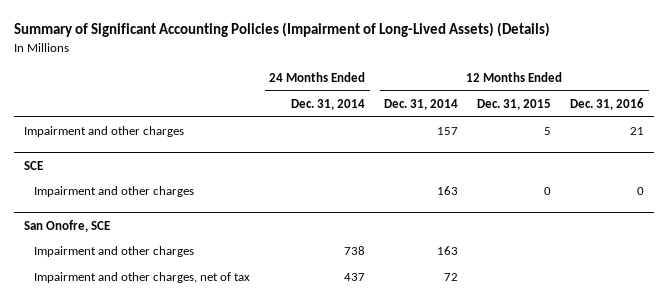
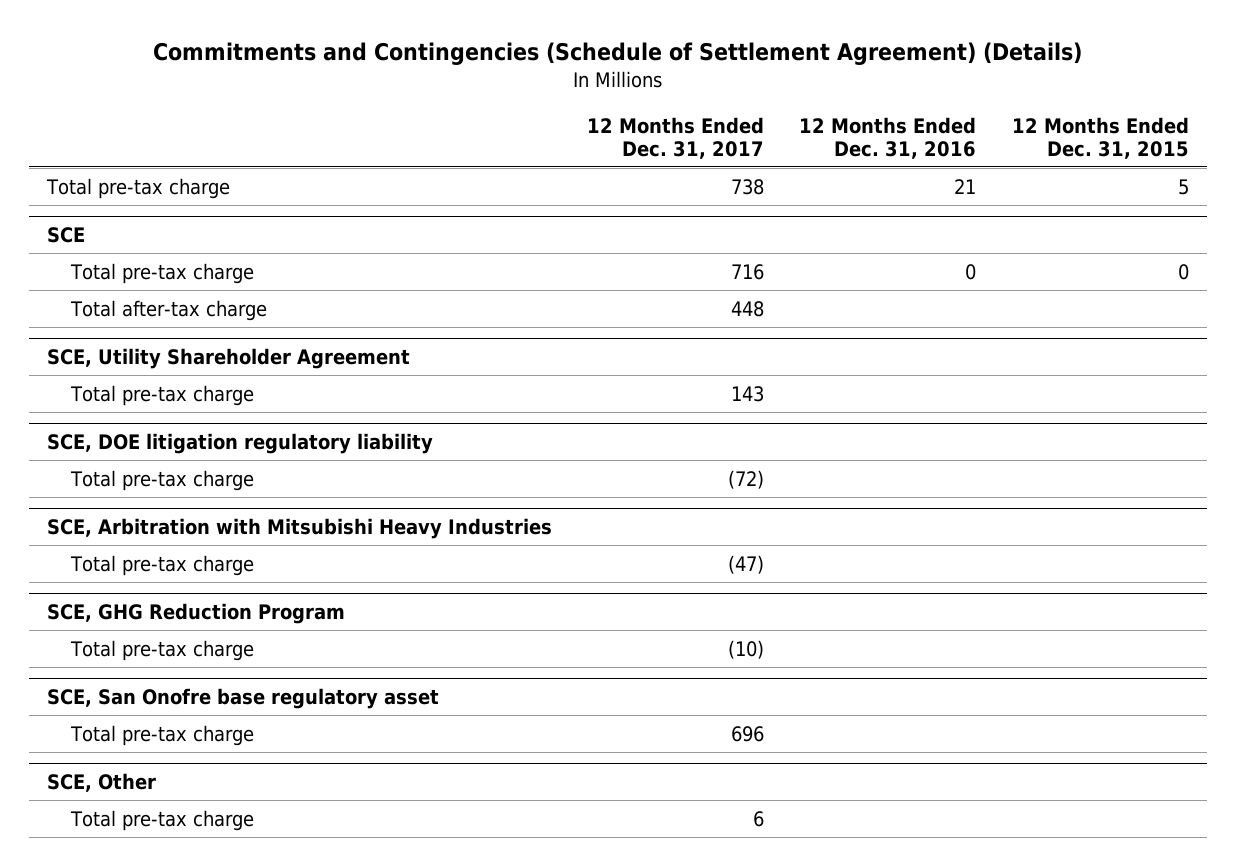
- Summary of Significant Accounting Policies (Impairment of Long-Lived Assets) (Details)
+ Commitments and Contingencies (Schedule of Settlement Agreement) (Details)
- | 24 Months Ended Dec. 31, 2014 | 12 Months Ended Dec. 31, 2014 | 12 Months Ended Dec. 31, 2015 | 12 Months Ended Dec. 31, 2016
+ | 12 Months Ended Dec. 31, 2017 | 12 Months Ended Dec. 31, 2016 | 12 Months Ended Dec. 31, 2015
- Impairment and other charges | | 157 | 5 | 21
+ Total pre-tax charge | 738 | 21 | 5
@ SCE
- Impairment and other charges | | 163 | 0 | 0
- San Onofre, SCE
- Impairment and other charges | 738 | 163 | |
- Impairment and other charges, net of tax | 437 | 72 | |
@ SCE
+ Total pre-tax charge | 716 | 0 | 0
+ Total after-tax charge | 448 | |
+ SCE, Utility Shareholder Agreement
+ Total pre-tax charge | 143 | |
+ SCE, DOE litigation regulatory liability
+ Total pre-tax charge | (72) | |
+ SCE, Arbitration with Mitsubishi Heavy Industries
+ Total pre-tax charge | (47) | |
+ SCE, GHG Reduction Program
+ Total pre-tax charge | (10) | |
+ SCE, San Onofre base regulatory asset
+ Total pre-tax charge | 696 | |
+ SCE, Other
+ Total pre-tax charge | 6 | |

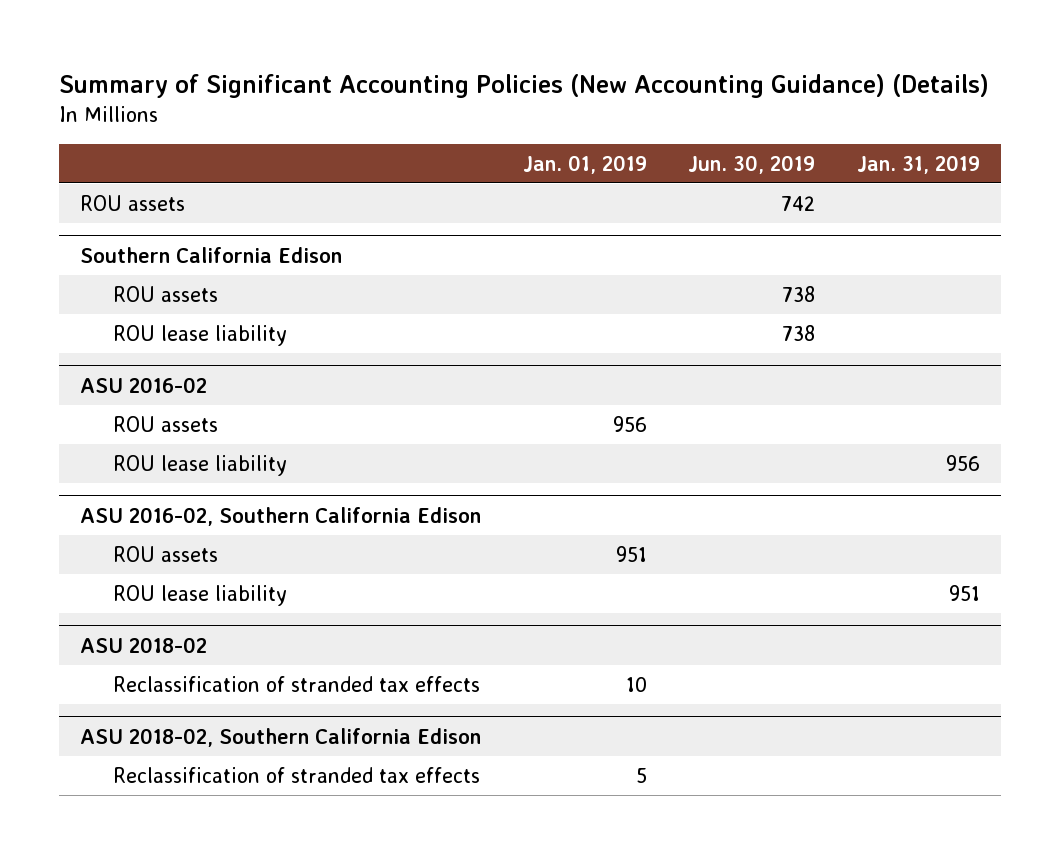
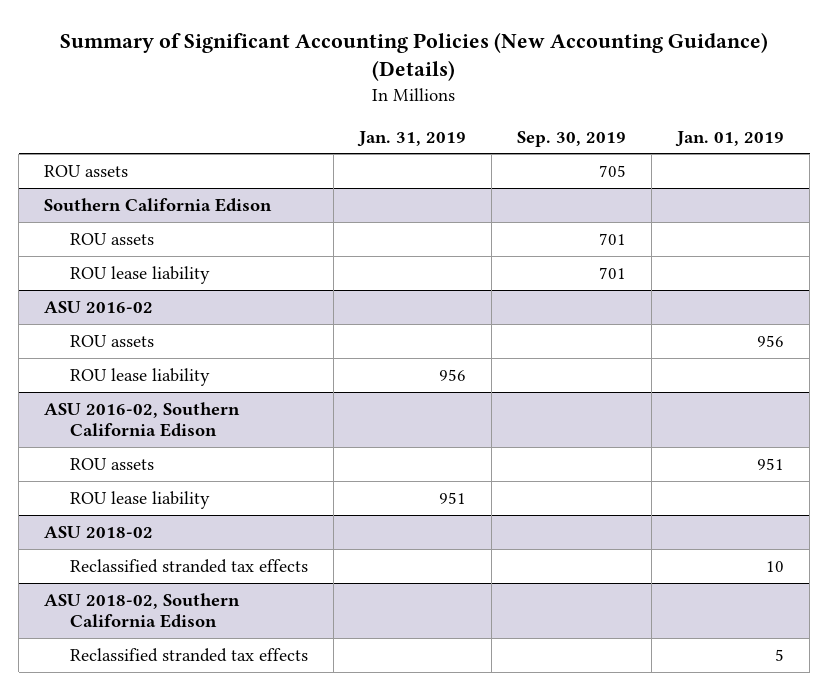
- | Jan. 01, 2019 | Jun. 30, 2019 | Jan. 31, 2019
+ | Jan. 31, 2019 | Sep. 30, 2019 | Jan. 01, 2019
@ ASU 2018-02
- Reclassification of stranded tax effects | 10 | |
+ Reclassified stranded tax effects | | | 10
@ ASU 2018-02, Southern California Edison
- Reclassification of stranded tax effects | 5 | |
+ Reclassified stranded tax effects | | | 5

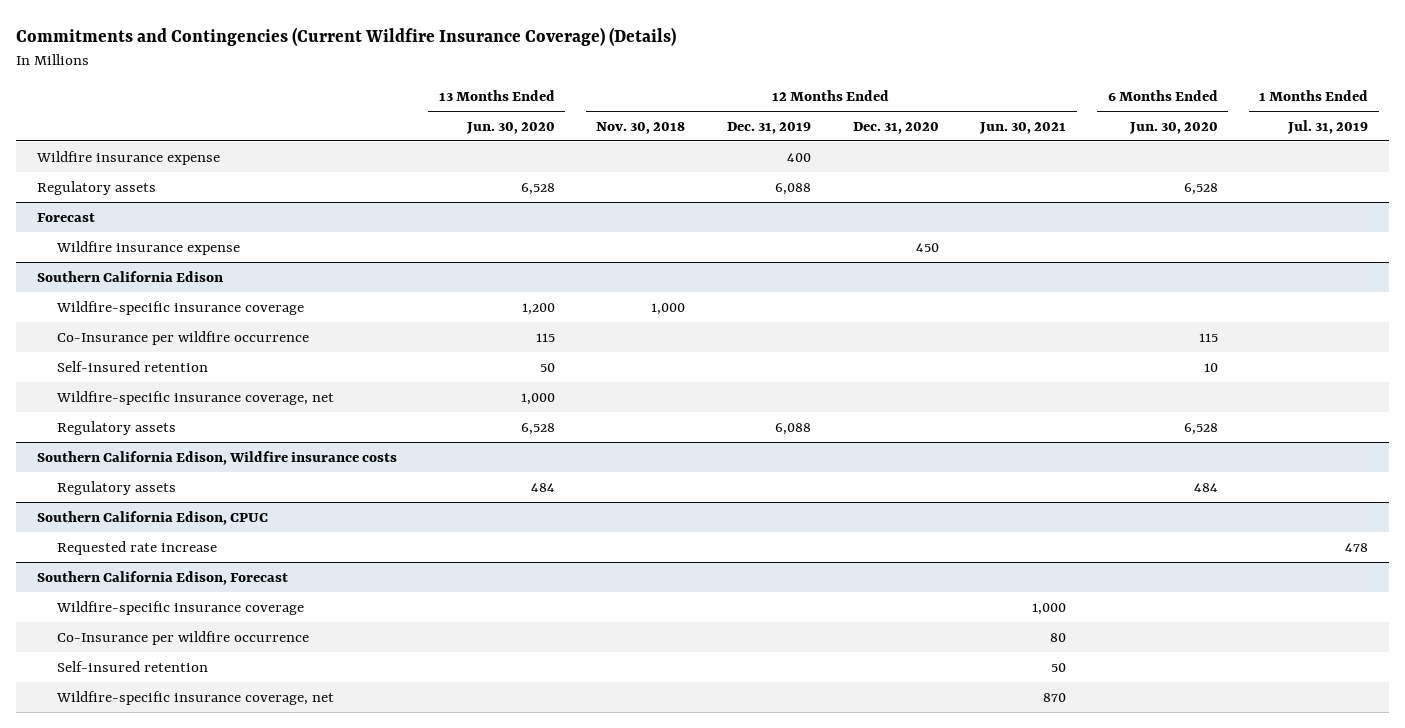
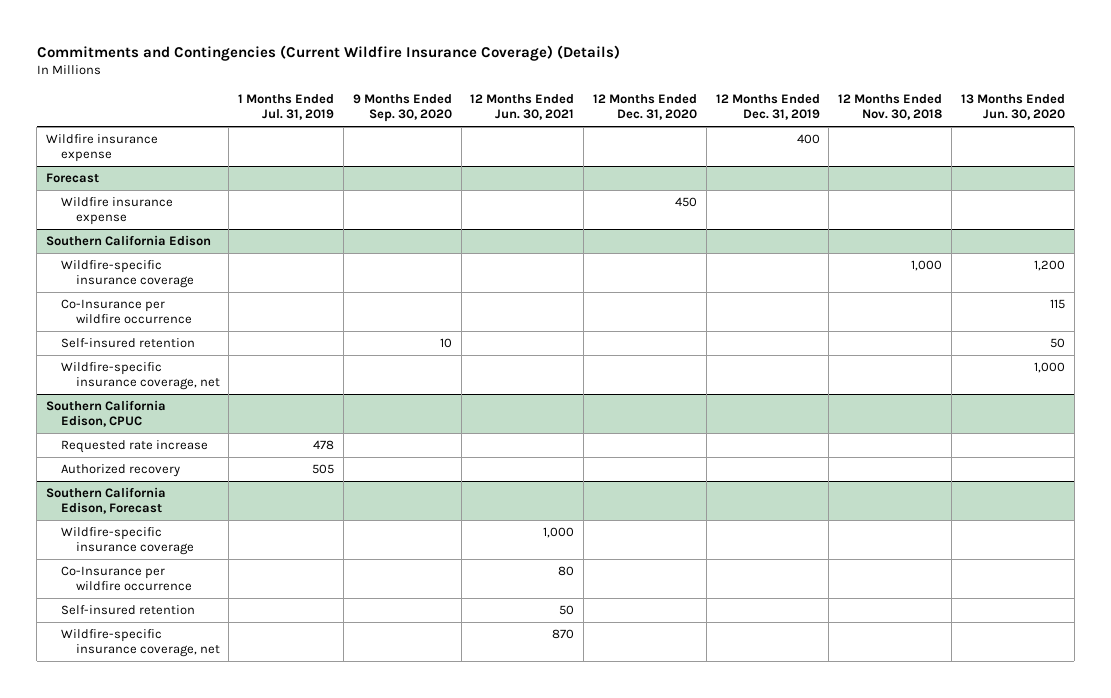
- | 13 Months Ended Jun. 30, 2020 | 12 Months Ended Nov. 30, 2018 | 12 Months Ended Dec. 31, 2019 | 12 Months Ended Dec. 31, 2020 | 12 Months Ended Jun. 30, 2021 | 6 Months Ended Jun. 30, 2020 | 1 Months Ended Jul. 31, 2019
+ | 1 Months Ended Jul. 31, 2019 | 9 Months Ended Sep. 30, 2020 | 12 Months Ended Jun. 30, 2021 | 12 Months Ended Dec. 31, 2020 | 12 Months Ended Dec. 31, 2019 | 12 Months Ended Nov. 30, 2018 | 13 Months Ended Jun. 30, 2020
- Regulatory assets | 6,528 | | 6,088 | | | 6,528 |
@ Southern California Edison
- Regulatory assets | 6,528 | | 6,088 | | | 6,528 |
- Southern California Edison, Wildfire insurance costs
- Regulatory assets | 484 | | | | | 484 |
@ Southern California Edison, CPUC
+ Authorized recovery | 505 | | | | | |

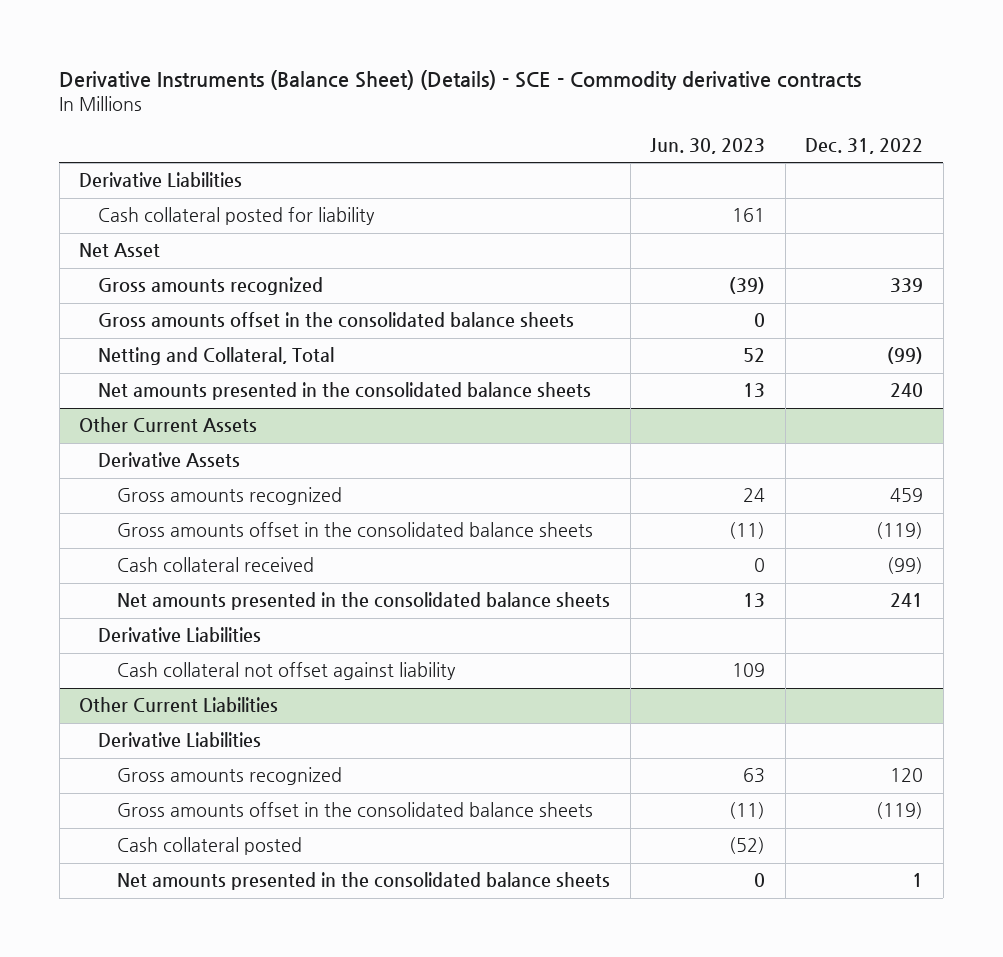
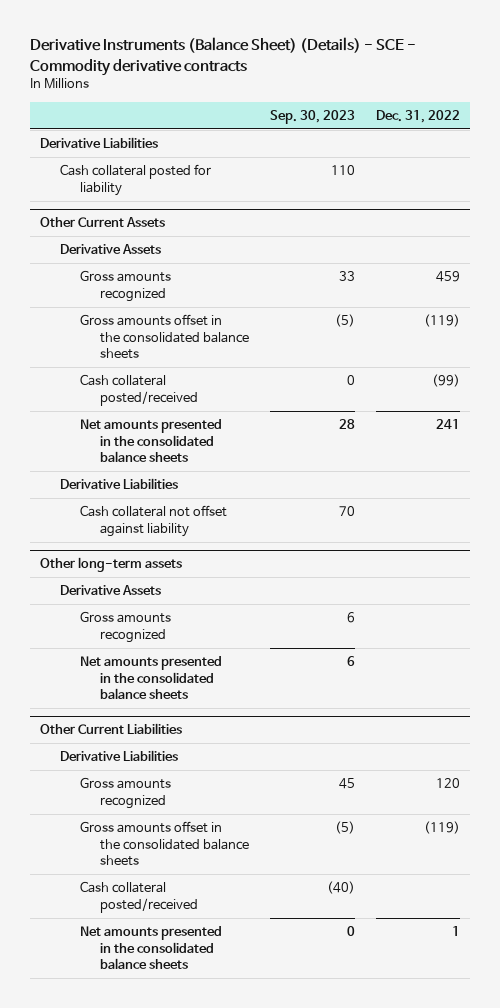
- | Jun. 30, 2023 | Dec. 31, 2022
+ | Sep. 30, 2023 | Dec. 31, 2022
- Net Asset
- Gross amounts recognized | (39) | 339
- Gross amounts offset in the consolidated balance sheets | 0 |
- Netting and Collateral, Total | 52 | (99)
- Net amounts presented in the consolidated balance sheets | 13 | 240
@ Other Current Assets
- Cash collateral received | 0 | (99)
+ Cash collateral posted/received | 0 | (99)
+ Other long-term assets
+ Derivative Assets
+ Gross amounts recognized | 6 |
+ Net amounts presented in the consolidated balance sheets | 6 |
@ Other Current Liabilities
- Cash collateral posted | (52) |
+ Cash collateral posted/received | (40) |

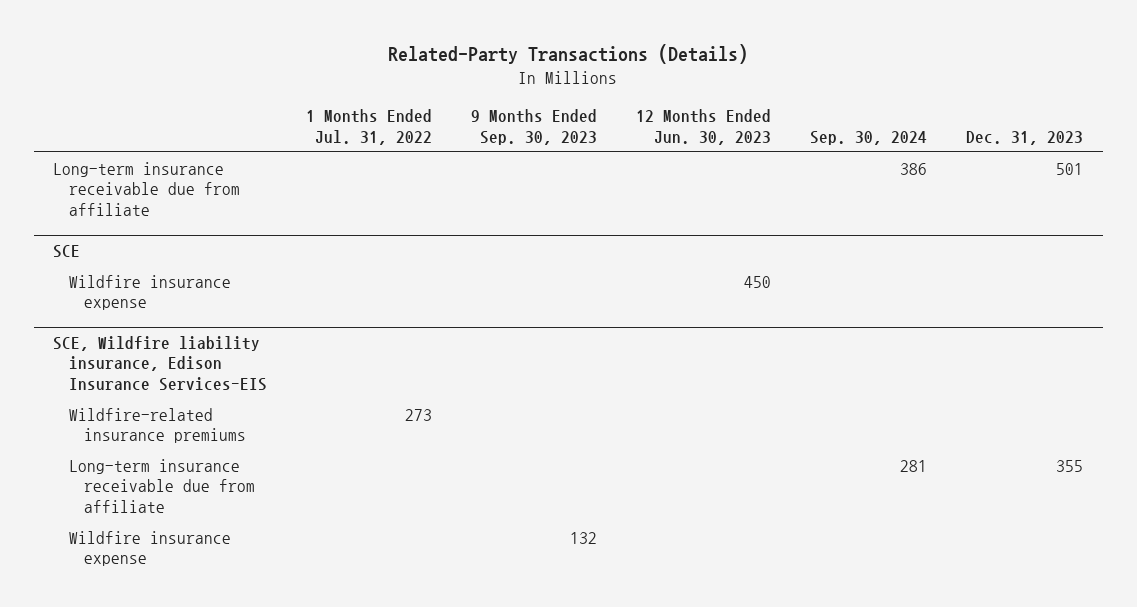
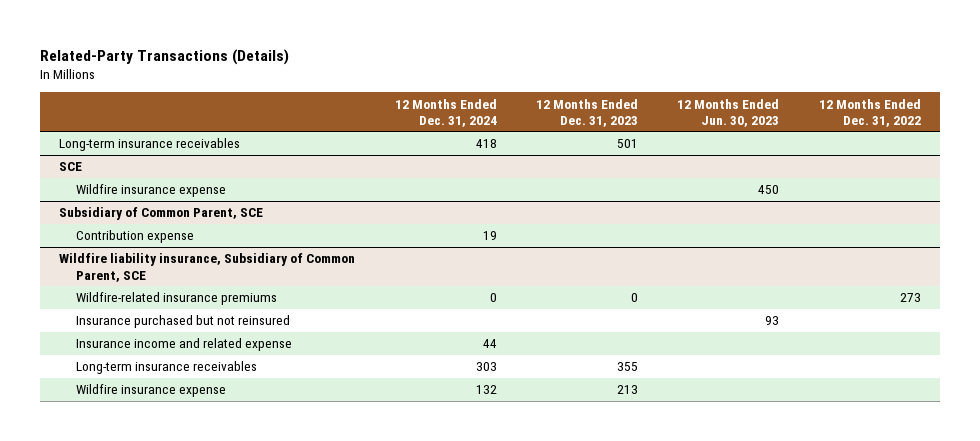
- | 1 Months Ended Jul. 31, 2022 | 9 Months Ended Sep. 30, 2023 | 12 Months Ended Jun. 30, 2023 | Sep. 30, 2024 | Dec. 31, 2023
+ | 12 Months Ended Dec. 31, 2024 | 12 Months Ended Dec. 31, 2023 | 12 Months Ended Jun. 30, 2023 | 12 Months Ended Dec. 31, 2022
- Long-term insurance receivable due from affiliate | | | | 386 | 501
+ Long-term insurance receivables | 418 | 501 | |
- SCE, Wildfire liability insurance, Edison Insurance Services-EIS
- Wildfire-related insurance premiums | 273 | | | |
- Long-term insurance receivable due from affiliate | | | | 281 | 355
- Wildfire insurance expense | | 132 | | |
+ Subsidiary of Common Parent, SCE
+ Contribution expense | 19 | | |
+ Wildfire liability insurance, Subsidiary of Common Parent, SCE
+ Wildfire-related insurance premiums | 0 | 0 | | 273
+ Insurance purchased but not reinsured | | | 93 |
+ Insurance income and related expense | 44 | | |
+ Long-term insurance receivables | 303 | 355 | |
+ Wildfire insurance expense | 132 | 213 | |

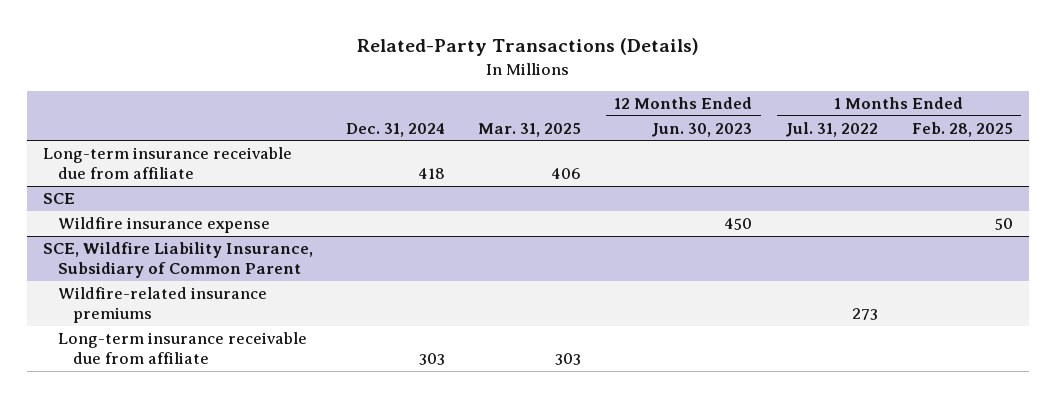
- | 12 Months Ended Dec. 31, 2024 | 12 Months Ended Dec. 31, 2023 | 12 Months Ended Jun. 30, 2023 | 12 Months Ended Dec. 31, 2022
+ | Dec. 31, 2024 | Mar. 31, 2025 | 12 Months Ended Jun. 30, 2023 | 1 Months Ended Jul. 31, 2022 | 1 Months Ended Feb. 28, 2025
- Long-term insurance receivables | 418 | 501 | |
+ Long-term insurance receivable due from affiliate | 418 | 406 | | |
- Subsidiary of Common Parent, SCE
- Contribution expense | 19 | | |
- Wildfire liability insurance, Subsidiary of Common Parent, SCE
+ SCE, Wildfire Liability Insurance, Subsidiary of Common Parent
- Insurance purchased but not reinsured | | | 93 |
- Insurance income and related expense | 44 | | |
- Long-term insurance receivables | 303 | 355 | |
- Wildfire insurance expense | 132 | 213 | |
+ Long-term insurance receivable due from affiliate | 303 | 303 | | |

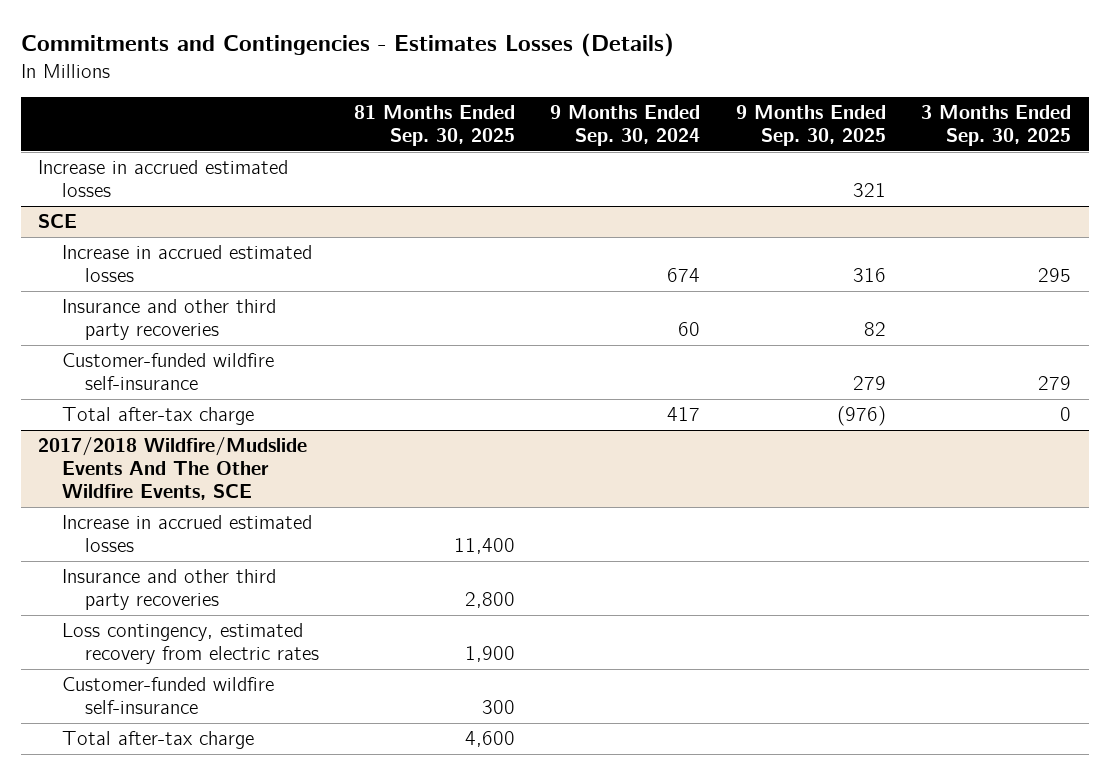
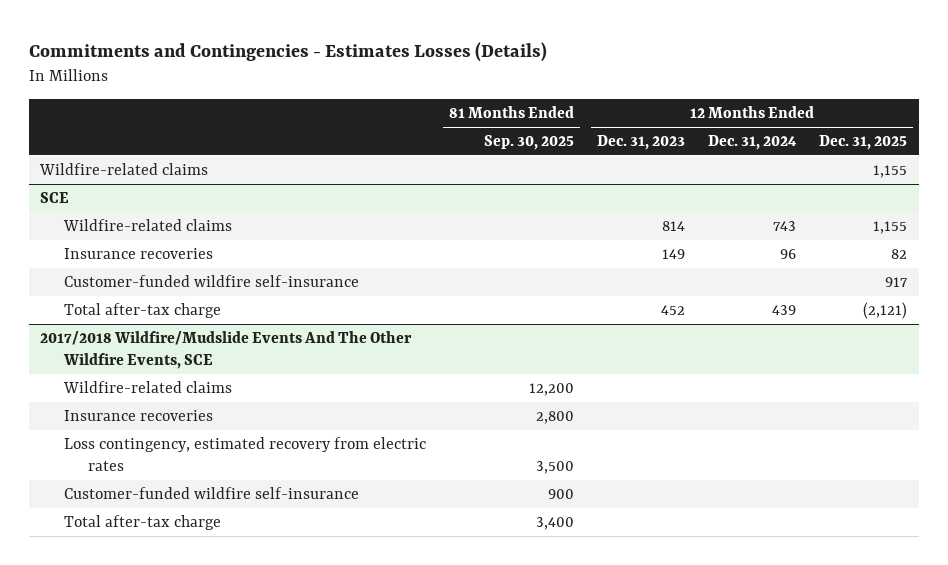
- | 81 Months Ended Sep. 30, 2025 | 9 Months Ended Sep. 30, 2024 | 9 Months Ended Sep. 30, 2025 | 3 Months Ended Sep. 30, 2025
+ | 81 Months Ended Sep. 30, 2025 | 12 Months Ended Dec. 31, 2023 | 12 Months Ended Dec. 31, 2024 | 12 Months Ended Dec. 31, 2025
- Increase in accrued estimated losses | | | 321 |
+ Wildfire-related claims | | | | 1,155
@ SCE
- Increase in accrued estimated losses | | 674 | 316 | 295
- Insurance and other third party recoveries | | 60 | 82 |
+ Wildfire-related claims | | 814 | 743 | 1,155
+ Insurance recoveries | | 149 | 96 | 82
@ 2017/2018 Wildfire/Mudslide Events And The Other Wildfire Events, SCE
- Increase in accrued estimated losses | 11,400 | | |
- Insurance and other third party recoveries | 2,800 | | |
- Loss contingency, estimated recovery from electric rates | 1,900 | | |
- Customer-funded wildfire self-insurance | 300 | | |
- Total after-tax charge | 4,600 | | |
+ Wildfire-related claims | 12,200 | | |
+ Insurance recoveries | 2,800 | | |
+ Loss contingency, estimated recovery from electric rates | 3,500 | | |
+ Customer-funded wildfire self-insurance | 900 | | |
+ Total after-tax charge | 3,400 | | |

